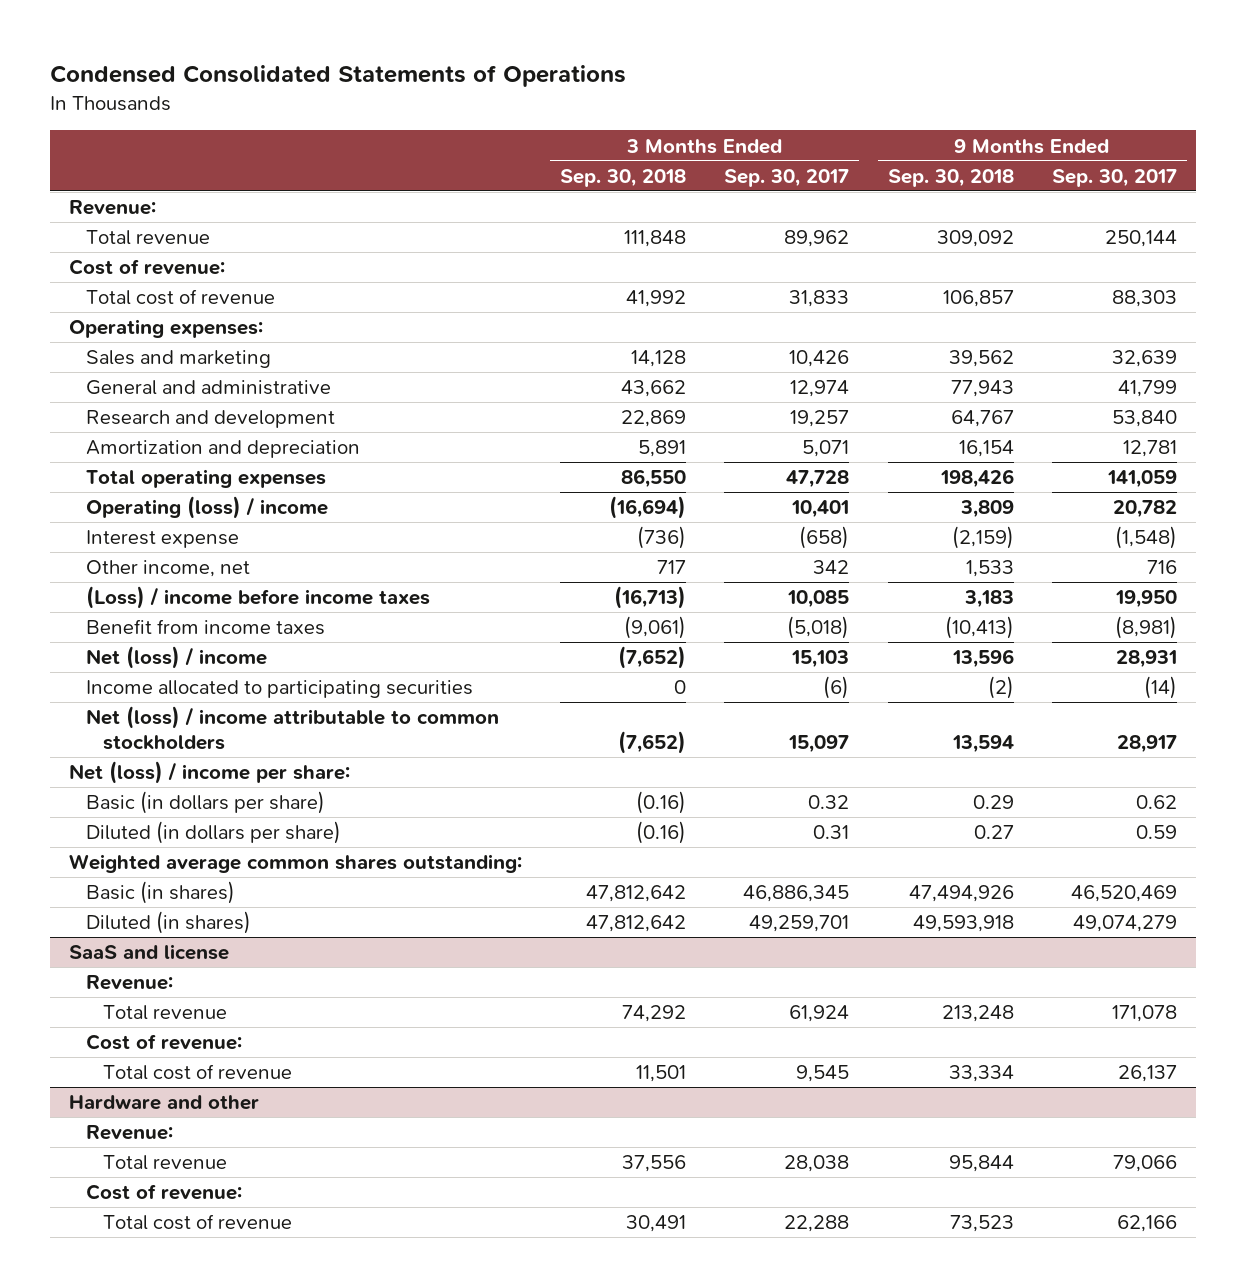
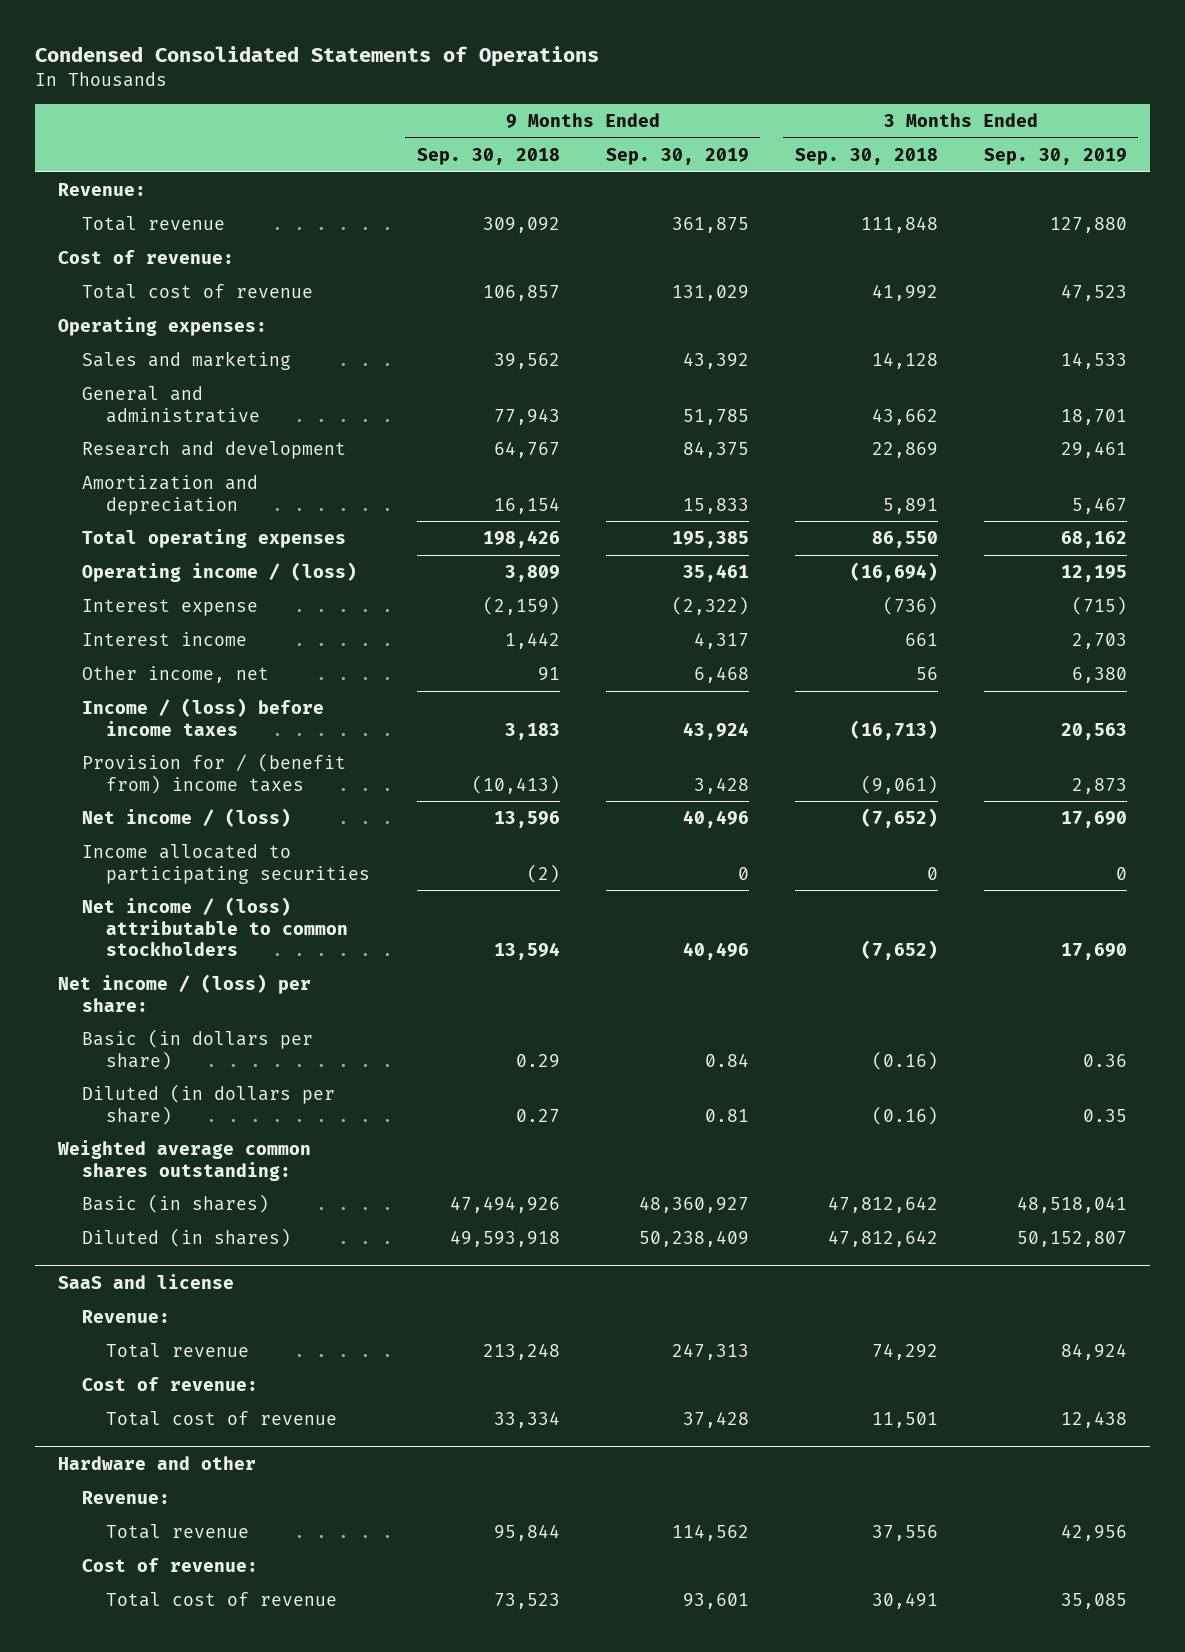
- | 3 Months Ended Sep. 30, 2018 | 3 Months Ended Sep. 30, 2017 | 9 Months Ended Sep. 30, 2018 | 9 Months Ended Sep. 30, 2017
+ | 9 Months Ended Sep. 30, 2018 | 9 Months Ended Sep. 30, 2019 | 3 Months Ended Sep. 30, 2018 | 3 Months Ended Sep. 30, 2019
- Operating (loss) / income | (16,694) | 10,401 | 3,809 | 20,782
+ Operating income / (loss) | 3,809 | 35,461 | (16,694) | 12,195
- Other income, net | 717 | 342 | 1,533 | 716
- (Loss) / income before income taxes | (16,713) | 10,085 | 3,183 | 19,950
- Benefit from income taxes | (9,061) | (5,018) | (10,413) | (8,981)
- Net (loss) / income | (7,652) | 15,103 | 13,596 | 28,931
+ Interest income | 1,442 | 4,317 | 661 | 2,703
+ Other income, net | 91 | 6,468 | 56 | 6,380
+ Income / (loss) before income taxes | 3,183 | 43,924 | (16,713) | 20,563
+ Provision for / (benefit from) income taxes | (10,413) | 3,428 | (9,061) | 2,873
+ Net income / (loss) | 13,596 | 40,496 | (7,652) | 17,690
- Net (loss) / income attributable to common stockholders | (7,652) | 15,097 | 13,594 | 28,917
- Net (loss) / income per share:
+ Net income / (loss) attributable to common stockholders | 13,594 | 40,496 | (7,652) | 17,690
+ Net income / (loss) per share:

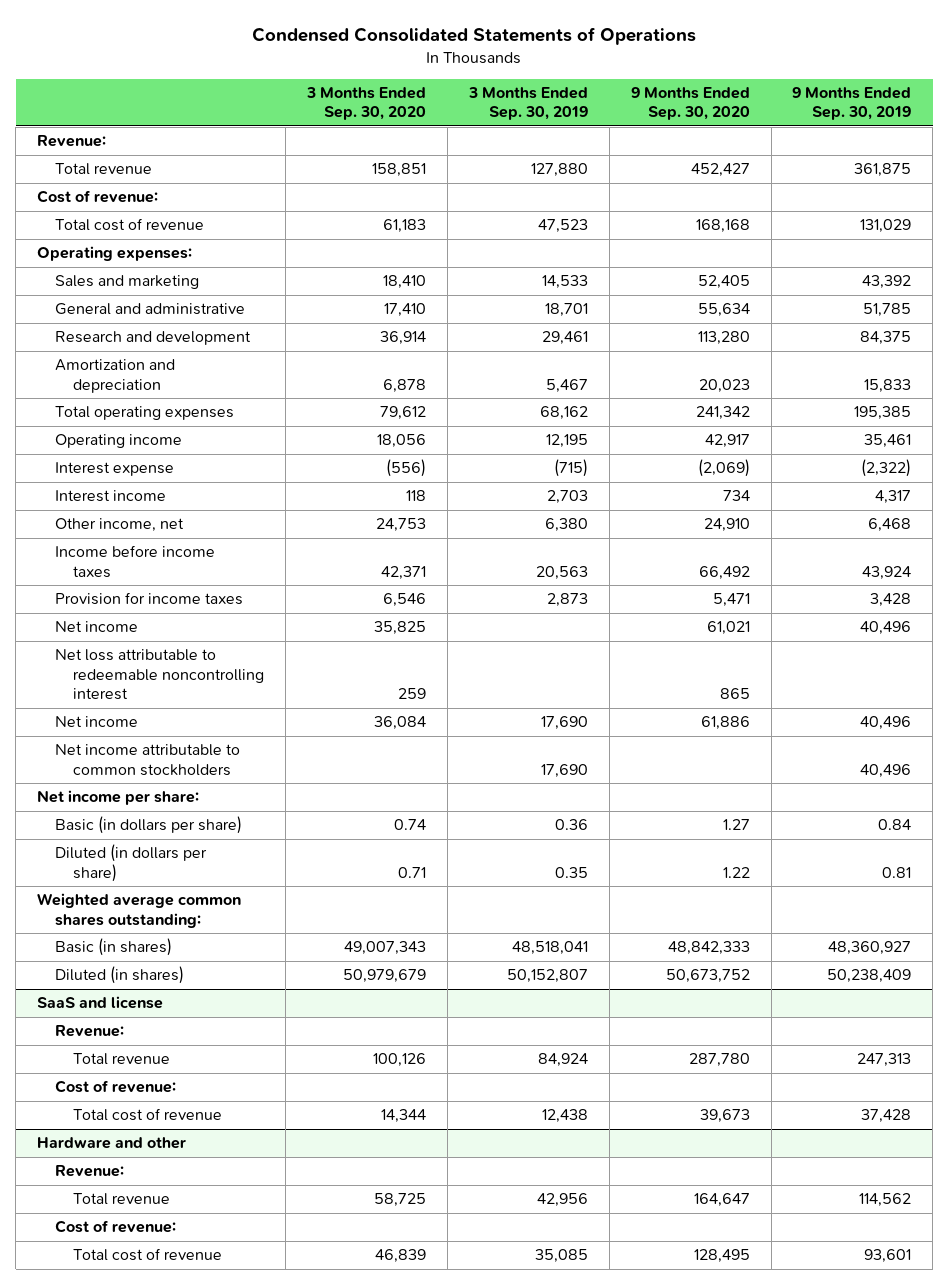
- | 9 Months Ended Sep. 30, 2018 | 9 Months Ended Sep. 30, 2019 | 3 Months Ended Sep. 30, 2018 | 3 Months Ended Sep. 30, 2019
+ | 3 Months Ended Sep. 30, 2020 | 3 Months Ended Sep. 30, 2019 | 9 Months Ended Sep. 30, 2020 | 9 Months Ended Sep. 30, 2019
- Operating income / (loss) | 3,809 | 35,461 | (16,694) | 12,195
+ Operating income | 18,056 | 12,195 | 42,917 | 35,461
- Income / (loss) before income taxes | 3,183 | 43,924 | (16,713) | 20,563
- Provision for / (benefit from) income taxes | (10,413) | 3,428 | (9,061) | 2,873
- Net income / (loss) | 13,596 | 40,496 | (7,652) | 17,690
- Income allocated to participating securities | (2) | 0 | 0 | 0
- Net income / (loss) attributable to common stockholders | 13,594 | 40,496 | (7,652) | 17,690
- Net income / (loss) per share:
+ Income before income taxes | 42,371 | 20,563 | 66,492 | 43,924
+ Provision for income taxes | 6,546 | 2,873 | 5,471 | 3,428
+ Net income | 35,825 | | 61,021 | 40,496
+ Net loss attributable to redeemable noncontrolling interest | 259 | | 865 |
+ Net income | 36,084 | 17,690 | 61,886 | 40,496
+ Net income attributable to common stockholders | | 17,690 | | 40,496
+ Net income per share:

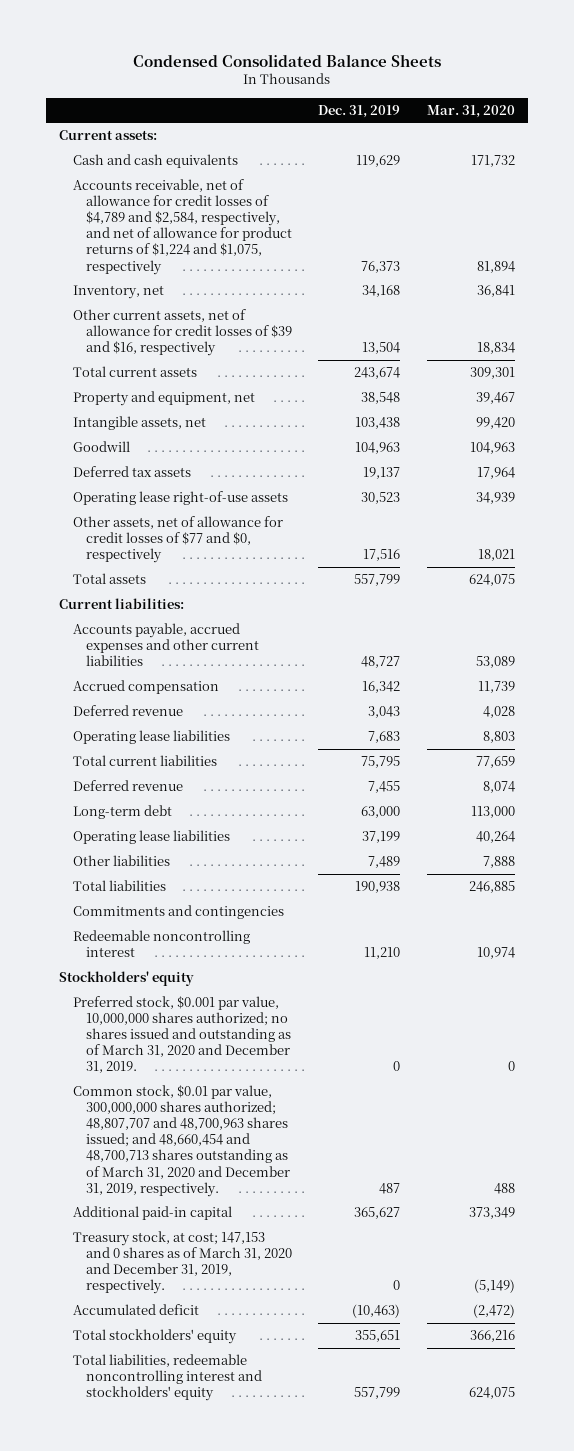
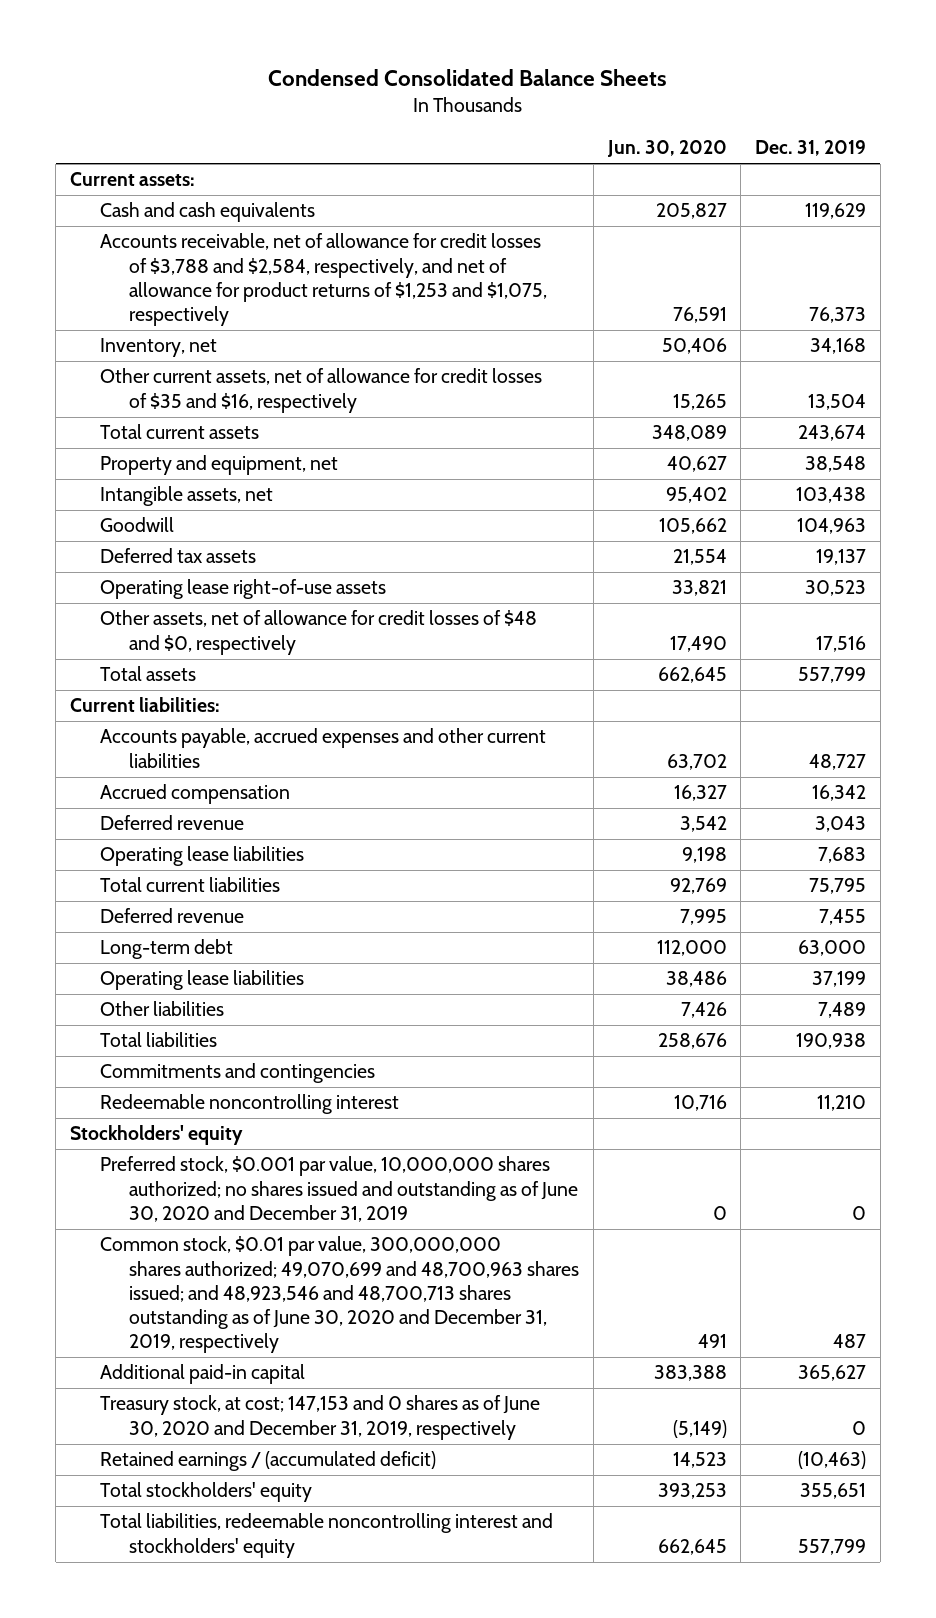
- | Dec. 31, 2019 | Mar. 31, 2020
+ | Jun. 30, 2020 | Dec. 31, 2019
- Accounts receivable, net of allowance for credit losses of $4,789 and $2,584, respectively, and net of allowance for product returns of $1,224 and $1,075, respectively | 76,373 | 81,894
+ Accounts receivable, net of allowance for credit losses of $3,788 and $2,584, respectively, and net of allowance for product returns of $1,253 and $1,075, respectively | 76,591 | 76,373
- Other current assets, net of allowance for credit losses of $39 and $16, respectively | 13,504 | 18,834
+ Other current assets, net of allowance for credit losses of $35 and $16, respectively | 15,265 | 13,504
- Other assets, net of allowance for credit losses of $77 and $0, respectively | 17,516 | 18,021
+ Other assets, net of allowance for credit losses of $48 and $0, respectively | 17,490 | 17,516
- Preferred stock, $0.001 par value, 10,000,000 shares authorized; no shares issued and outstanding as of March 31, 2020 and December 31, 2019. | 0 | 0
- Common stock, $0.01 par value, 300,000,000 shares authorized; 48,807,707 and 48,700,963 shares issued; and 48,660,454 and 48,700,713 shares outstanding as of March 31, 2020 and December 31, 2019, respectively. | 487 | 488
+ Preferred stock, $0.001 par value, 10,000,000 shares authorized; no shares issued and outstanding as of June 30, 2020 and December 31, 2019 | 0 | 0
+ Common stock, $0.01 par value, 300,000,000 shares authorized; 49,070,699 and 48,700,963 shares issued; and 48,923,546 and 48,700,713 shares outstanding as of June 30, 2020 and December 31, 2019, respectively | 491 | 487
- Treasury stock, at cost; 147,153 and 0 shares as of March 31, 2020 and December 31, 2019, respectively. | 0 | (5,149)
- Accumulated deficit | (10,463) | (2,472)
+ Treasury stock, at cost; 147,153 and 0 shares as of June 30, 2020 and December 31, 2019, respectively | (5,149) | 0
+ Retained earnings / (accumulated deficit) | 14,523 | (10,463)

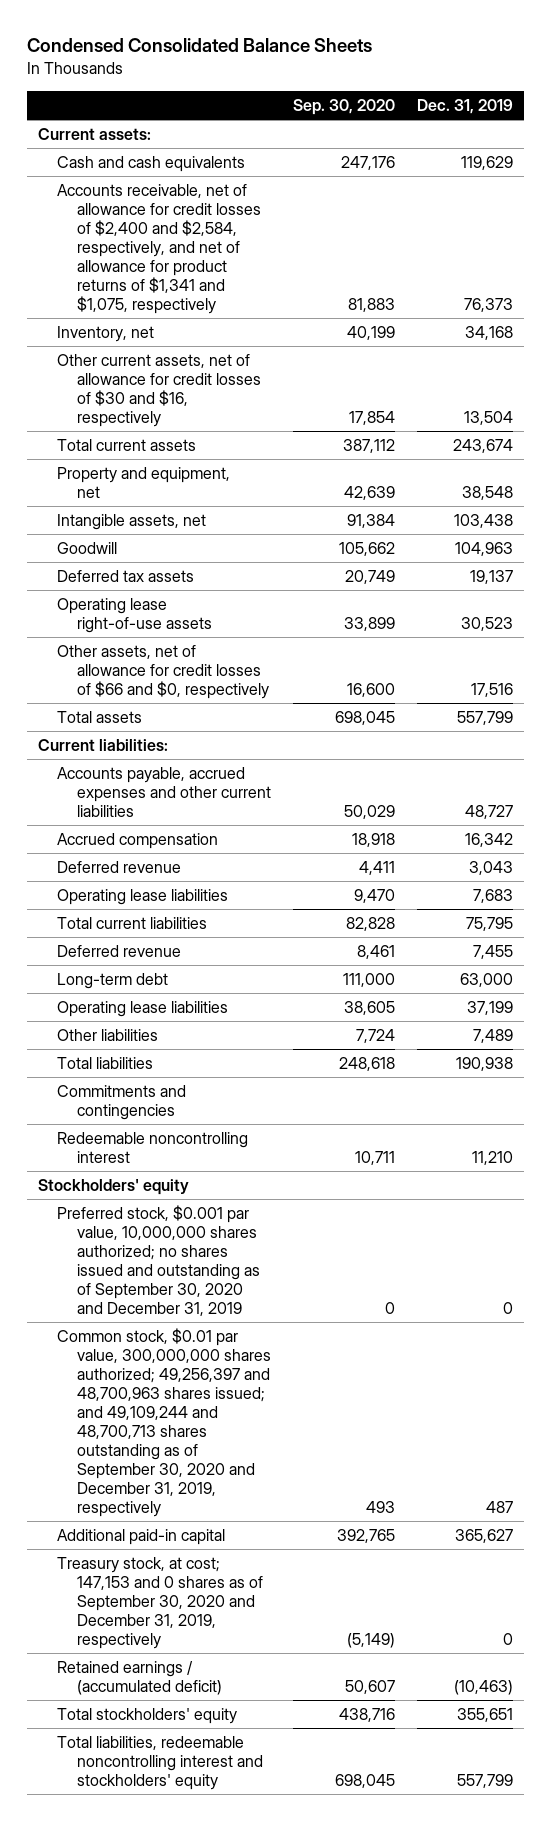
- | Jun. 30, 2020 | Dec. 31, 2019
+ | Sep. 30, 2020 | Dec. 31, 2019
- Accounts receivable, net of allowance for credit losses of $3,788 and $2,584, respectively, and net of allowance for product returns of $1,253 and $1,075, respectively | 76,591 | 76,373
+ Accounts receivable, net of allowance for credit losses of $2,400 and $2,584, respectively, and net of allowance for product returns of $1,341 and $1,075, respectively | 81,883 | 76,373
- Other current assets, net of allowance for credit losses of $35 and $16, respectively | 15,265 | 13,504
+ Other current assets, net of allowance for credit losses of $30 and $16, respectively | 17,854 | 13,504
- Other assets, net of allowance for credit losses of $48 and $0, respectively | 17,490 | 17,516
+ Other assets, net of allowance for credit losses of $66 and $0, respectively | 16,600 | 17,516
- Preferred stock, $0.001 par value, 10,000,000 shares authorized; no shares issued and outstanding as of June 30, 2020 and December 31, 2019 | 0 | 0
- Common stock, $0.01 par value, 300,000,000 shares authorized; 49,070,699 and 48,700,963 shares issued; and 48,923,546 and 48,700,713 shares outstanding as of June 30, 2020 and December 31, 2019, respectively | 491 | 487
+ Preferred stock, $0.001 par value, 10,000,000 shares authorized; no shares issued and outstanding as of September 30, 2020 and December 31, 2019 | 0 | 0
+ Common stock, $0.01 par value, 300,000,000 shares authorized; 49,256,397 and 48,700,963 shares issued; and 49,109,244 and 48,700,713 shares outstanding as of September 30, 2020 and December 31, 2019, respectively | 493 | 487
- Treasury stock, at cost; 147,153 and 0 shares as of June 30, 2020 and December 31, 2019, respectively | (5,149) | 0
+ Treasury stock, at cost; 147,153 and 0 shares as of September 30, 2020 and December 31, 2019, respectively | (5,149) | 0

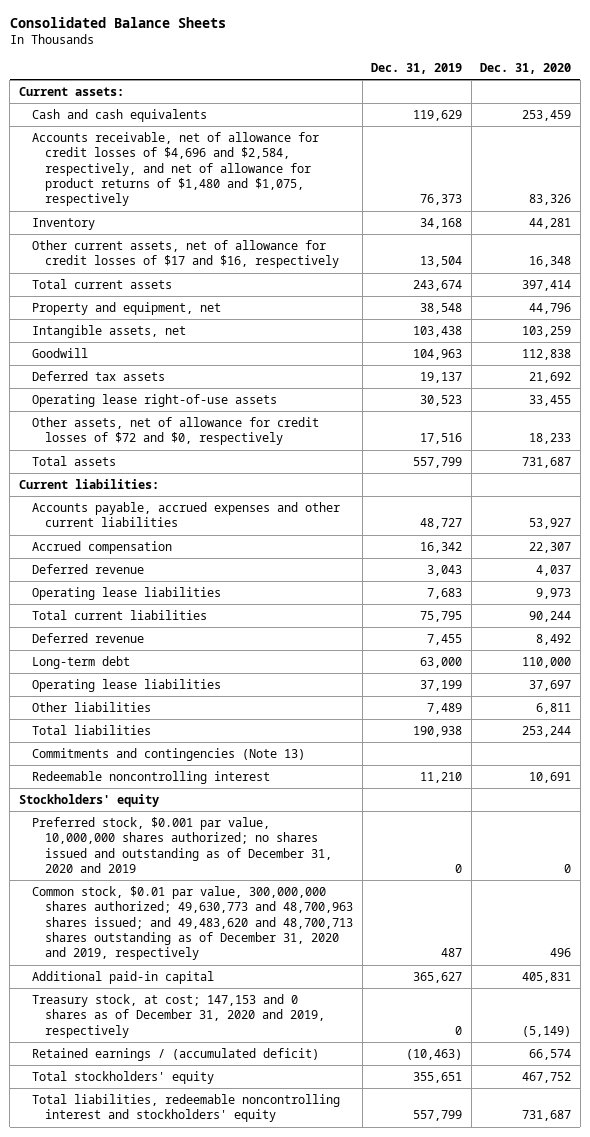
- Condensed Consolidated Balance Sheets
+ Consolidated Balance Sheets
- | Sep. 30, 2020 | Dec. 31, 2019
+ | Dec. 31, 2019 | Dec. 31, 2020
- Accounts receivable, net of allowance for credit losses of $2,400 and $2,584, respectively, and net of allowance for product returns of $1,341 and $1,075, respectively | 81,883 | 76,373
- Inventory, net | 40,199 | 34,168
- Other current assets, net of allowance for credit losses of $30 and $16, respectively | 17,854 | 13,504
+ Accounts receivable, net of allowance for credit losses of $4,696 and $2,584, respectively, and net of allowance for product returns of $1,480 and $1,075, respectively | 76,373 | 83,326
+ Inventory | 34,168 | 44,281
+ Other current assets, net of allowance for credit losses of $17 and $16, respectively | 13,504 | 16,348
- Other assets, net of allowance for credit losses of $66 and $0, respectively | 16,600 | 17,516
+ Other assets, net of allowance for credit losses of $72 and $0, respectively | 17,516 | 18,233
- Commitments and contingencies
+ Commitments and contingencies (Note 13)
- Preferred stock, $0.001 par value, 10,000,000 shares authorized; no shares issued and outstanding as of September 30, 2020 and December 31, 2019 | 0 | 0
- Common stock, $0.01 par value, 300,000,000 shares authorized; 49,256,397 and 48,700,963 shares issued; and 49,109,244 and 48,700,713 shares outstanding as of September 30, 2020 and December 31, 2019, respectively | 493 | 487
+ Preferred stock, $0.001 par value, 10,000,000 shares authorized; no shares issued and outstanding as of December 31, 2020 and 2019 | 0 | 0
+ Common stock, $0.01 par value, 300,000,000 shares authorized; 49,630,773 and 48,700,963 shares issued; and 49,483,620 and 48,700,713 shares outstanding as of December 31, 2020 and 2019, respectively | 487 | 496
- Treasury stock, at cost; 147,153 and 0 shares as of September 30, 2020 and December 31, 2019, respectively | (5,149) | 0
+ Treasury stock, at cost; 147,153 and 0 shares as of December 31, 2020 and 2019, respectively | 0 | (5,149)

